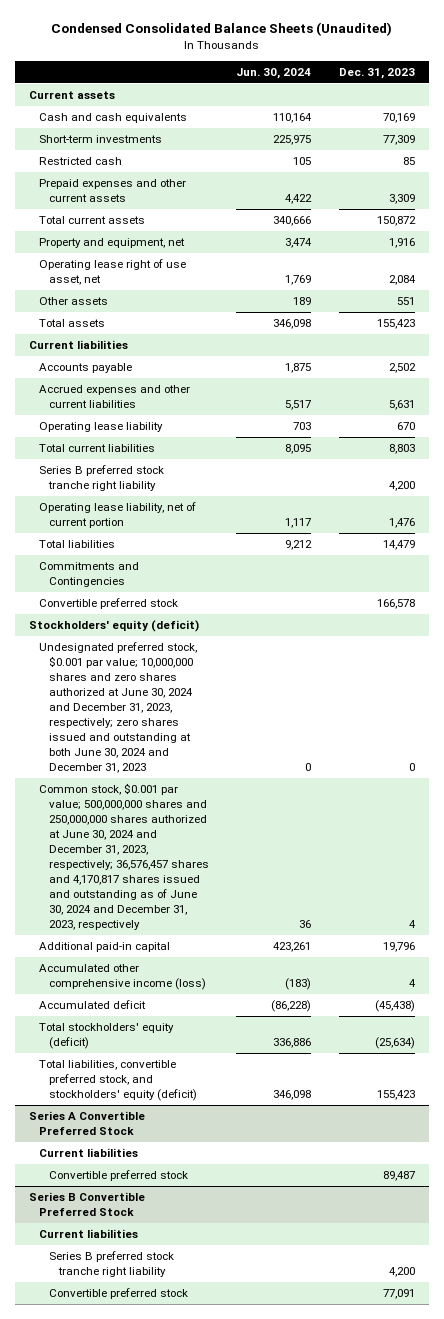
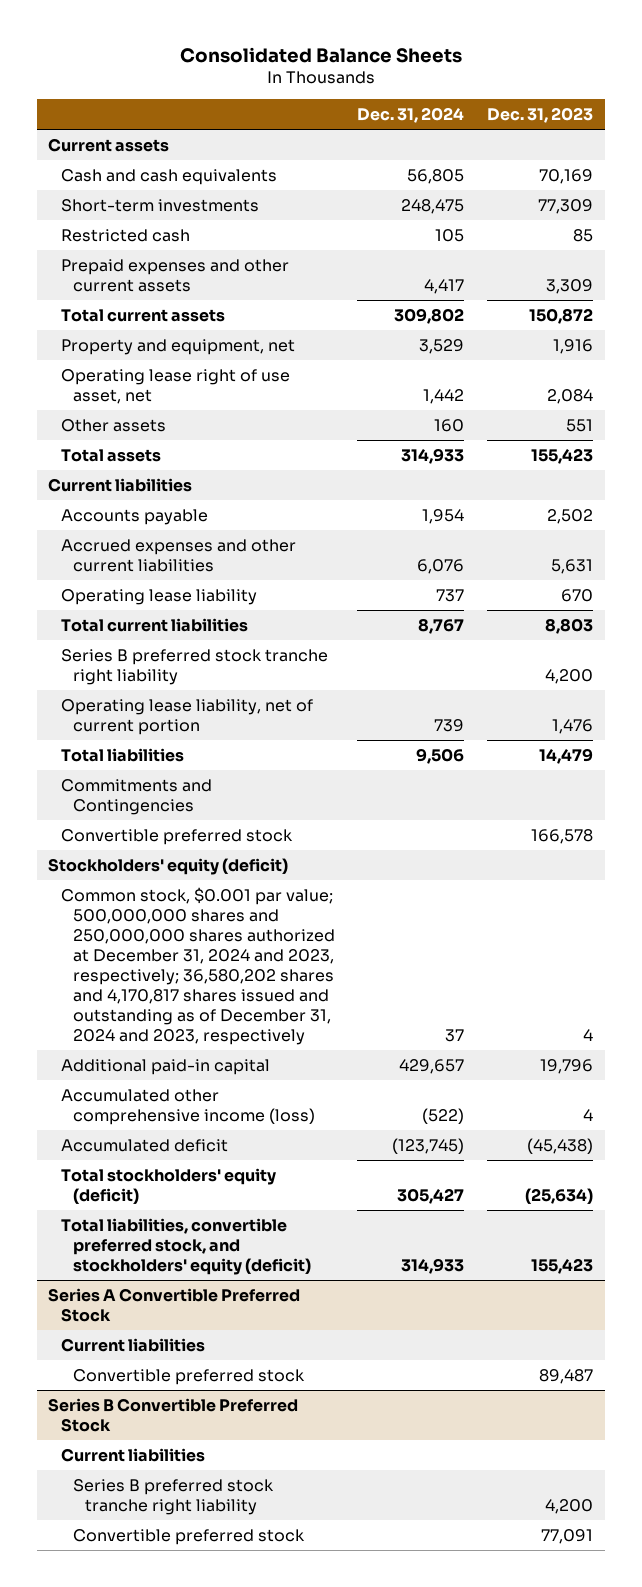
- Condensed Consolidated Balance Sheets (Unaudited)
+ Consolidated Balance Sheets
- | Jun. 30, 2024 | Dec. 31, 2023
+ | Dec. 31, 2024 | Dec. 31, 2023
- Undesignated preferred stock, $0.001 par value; 10,000,000 shares and zero shares authorized at June 30, 2024 and December 31, 2023, respectively; zero shares issued and outstanding at both June 30, 2024 and December 31, 2023 | 0 | 0
- Common stock, $0.001 par value; 500,000,000 shares and 250,000,000 shares authorized at June 30, 2024 and December 31, 2023, respectively; 36,576,457 shares and 4,170,817 shares issued and outstanding as of June 30, 2024 and December 31, 2023, respectively | 36 | 4
+ Common stock, $0.001 par value; 500,000,000 shares and 250,000,000 shares authorized at December 31, 2024 and 2023, respectively; 36,580,202 shares and 4,170,817 shares issued and outstanding as of December 31, 2024 and 2023, respectively | 37 | 4

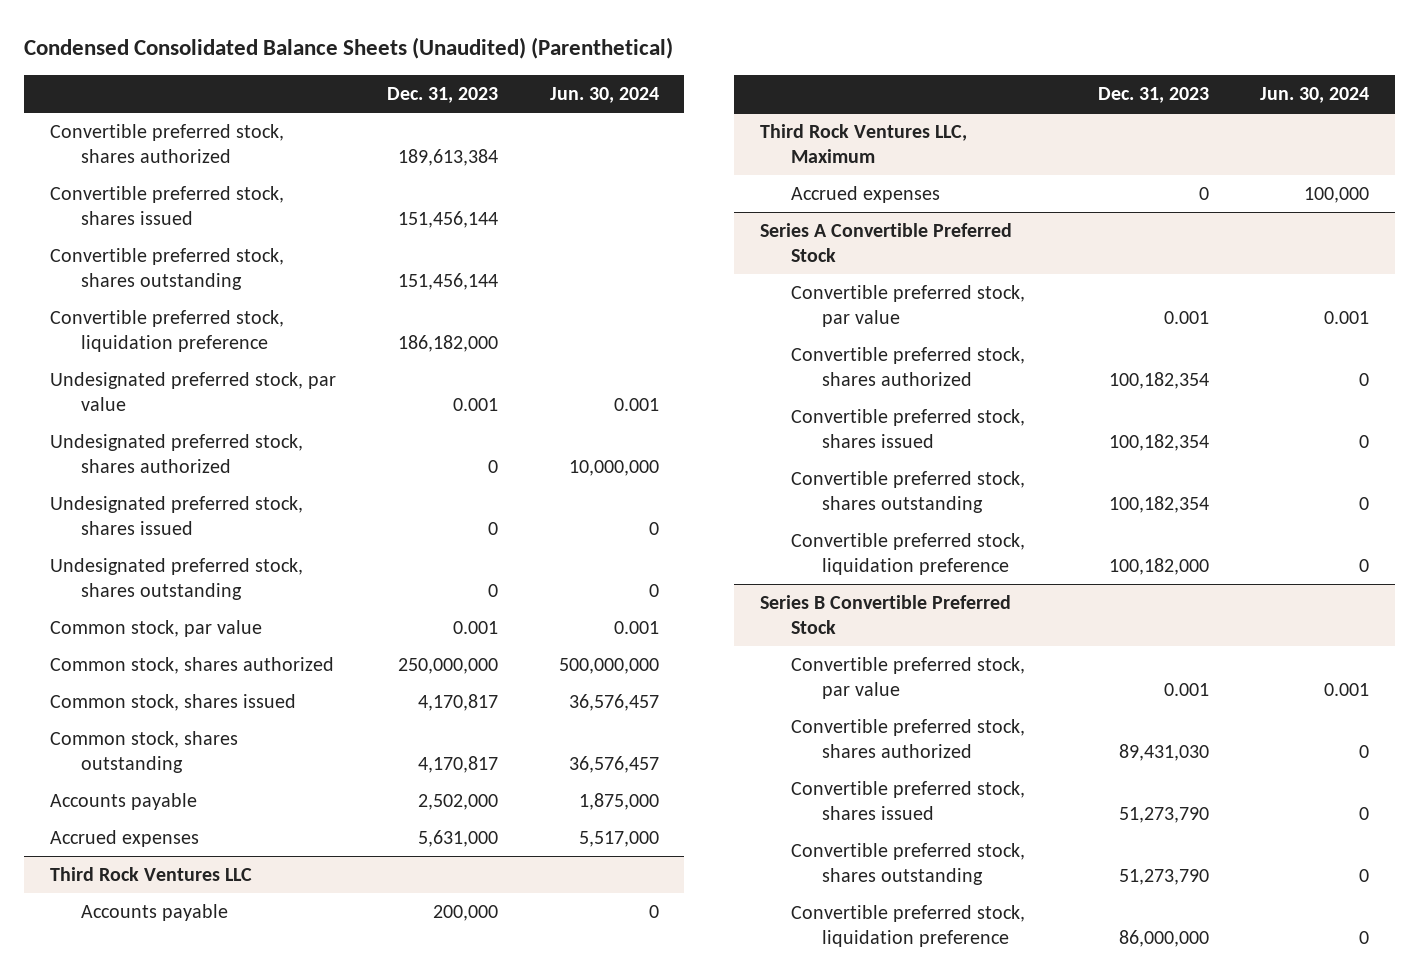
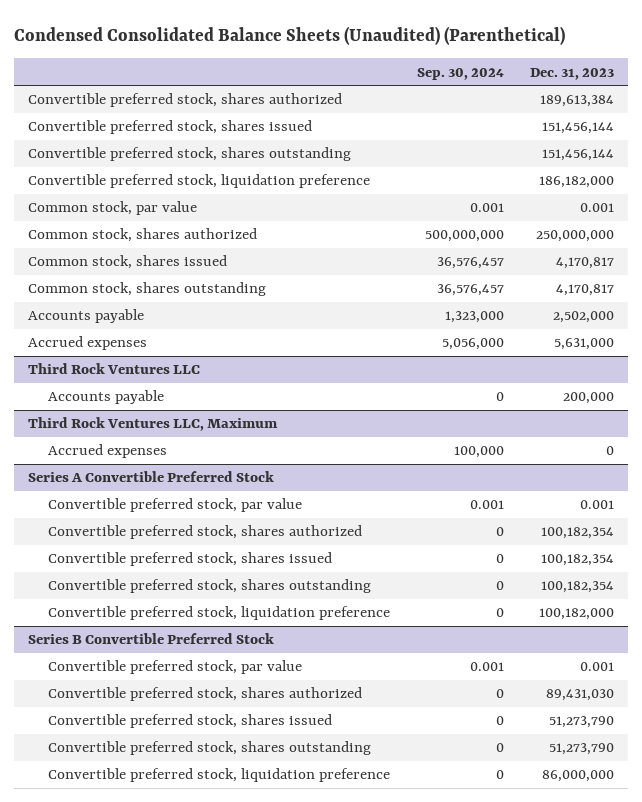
- | Dec. 31, 2023 | Jun. 30, 2024
+ | Sep. 30, 2024 | Dec. 31, 2023
- Undesignated preferred stock, par value | 0.001 | 0.001
- Undesignated preferred stock, shares authorized | 0 | 10,000,000
- Undesignated preferred stock, shares issued | 0 | 0
- Undesignated preferred stock, shares outstanding | 0 | 0

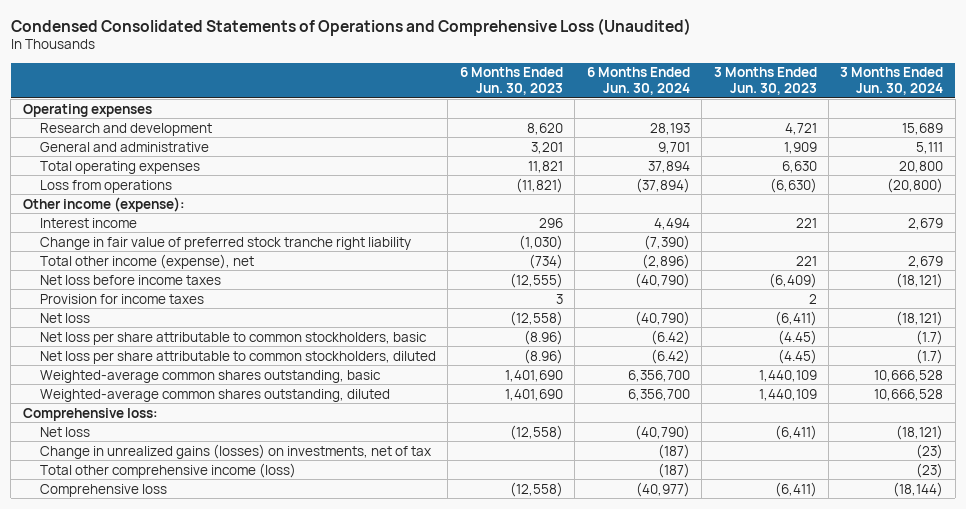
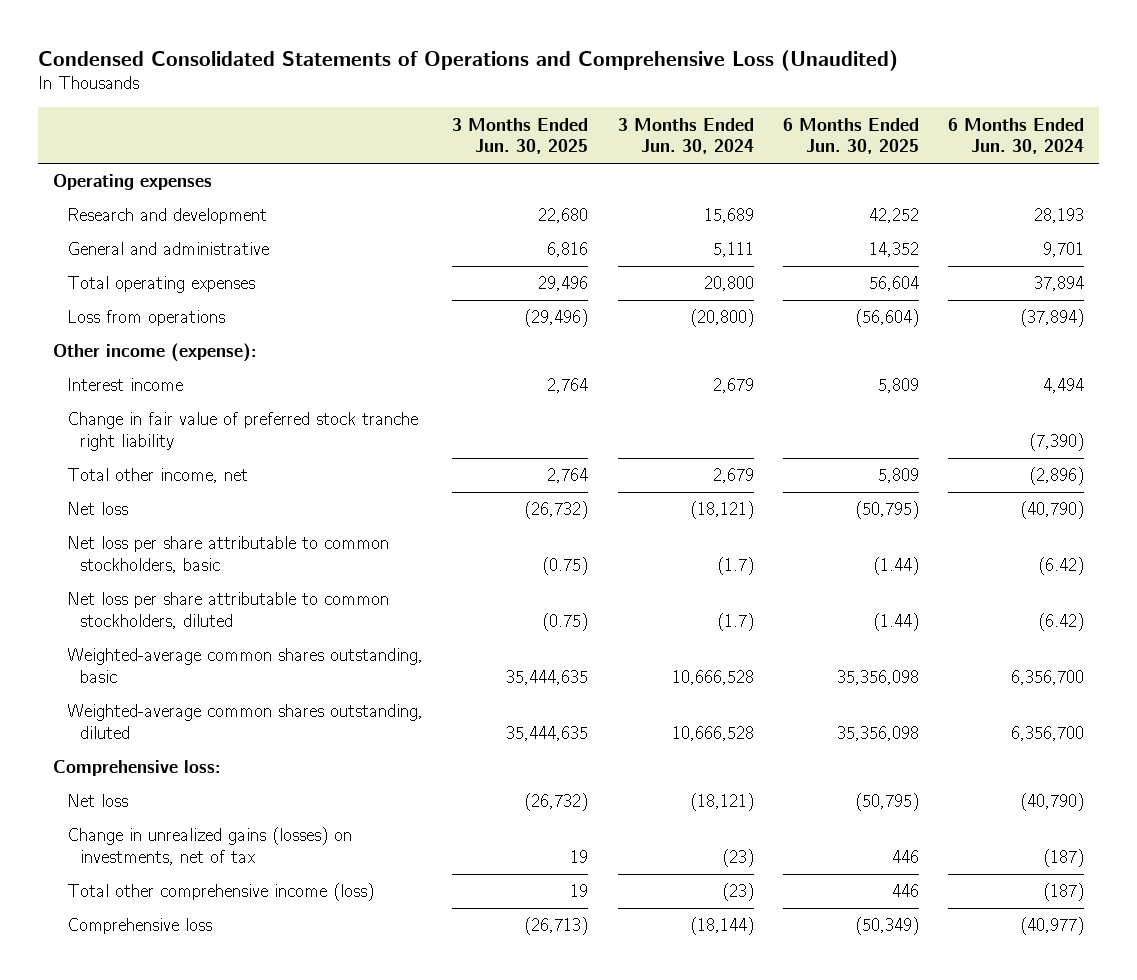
- | 6 Months Ended Jun. 30, 2023 | 6 Months Ended Jun. 30, 2024 | 3 Months Ended Jun. 30, 2023 | 3 Months Ended Jun. 30, 2024
+ | 3 Months Ended Jun. 30, 2025 | 3 Months Ended Jun. 30, 2024 | 6 Months Ended Jun. 30, 2025 | 6 Months Ended Jun. 30, 2024
- Total other income (expense), net | (734) | (2,896) | 221 | 2,679
- Net loss before income taxes | (12,555) | (40,790) | (6,409) | (18,121)
- Provision for income taxes | 3 | | 2 |
+ Total other income, net | 2,764 | 2,679 | 5,809 | (2,896)

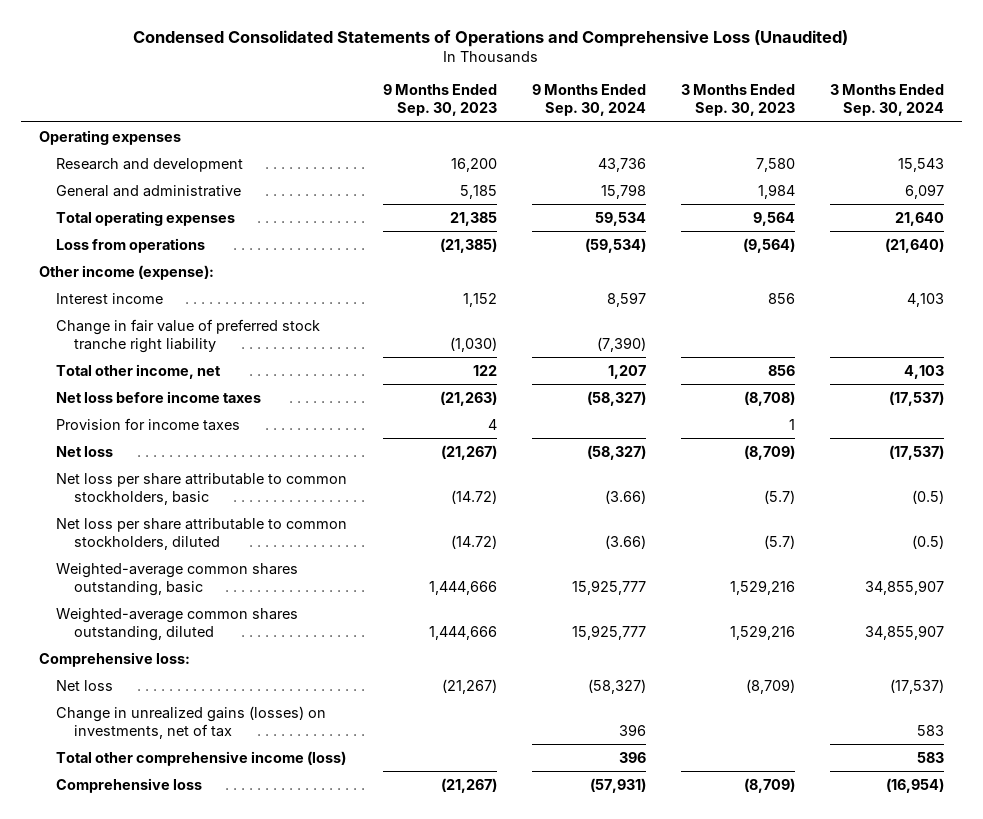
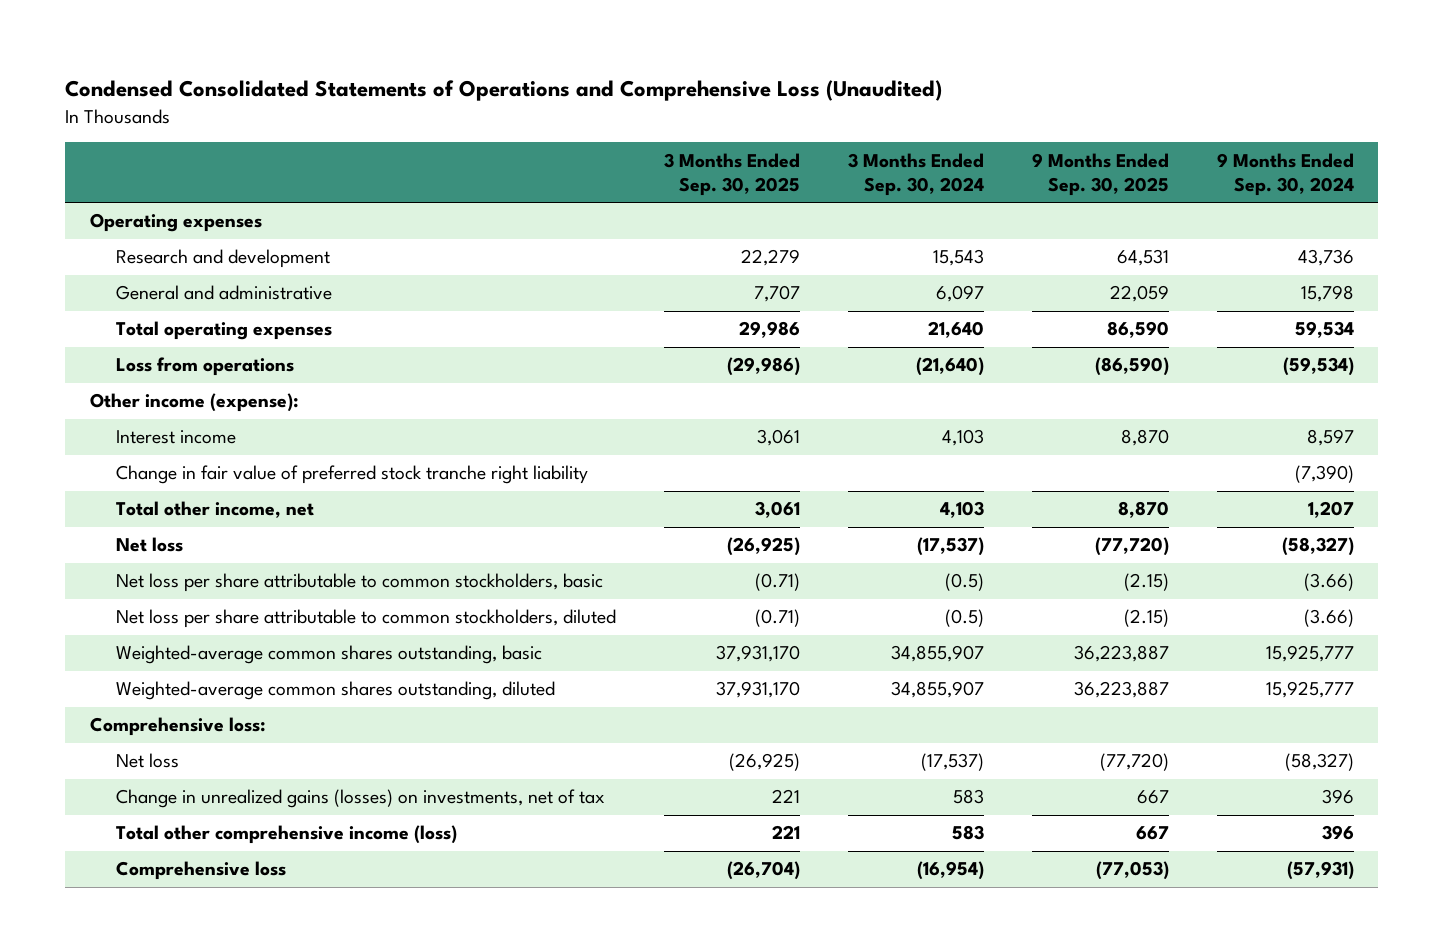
- | 9 Months Ended Sep. 30, 2023 | 9 Months Ended Sep. 30, 2024 | 3 Months Ended Sep. 30, 2023 | 3 Months Ended Sep. 30, 2024
+ | 3 Months Ended Sep. 30, 2025 | 3 Months Ended Sep. 30, 2024 | 9 Months Ended Sep. 30, 2025 | 9 Months Ended Sep. 30, 2024
- Net loss before income taxes | (21,263) | (58,327) | (8,708) | (17,537)
- Provision for income taxes | 4 | | 1 |

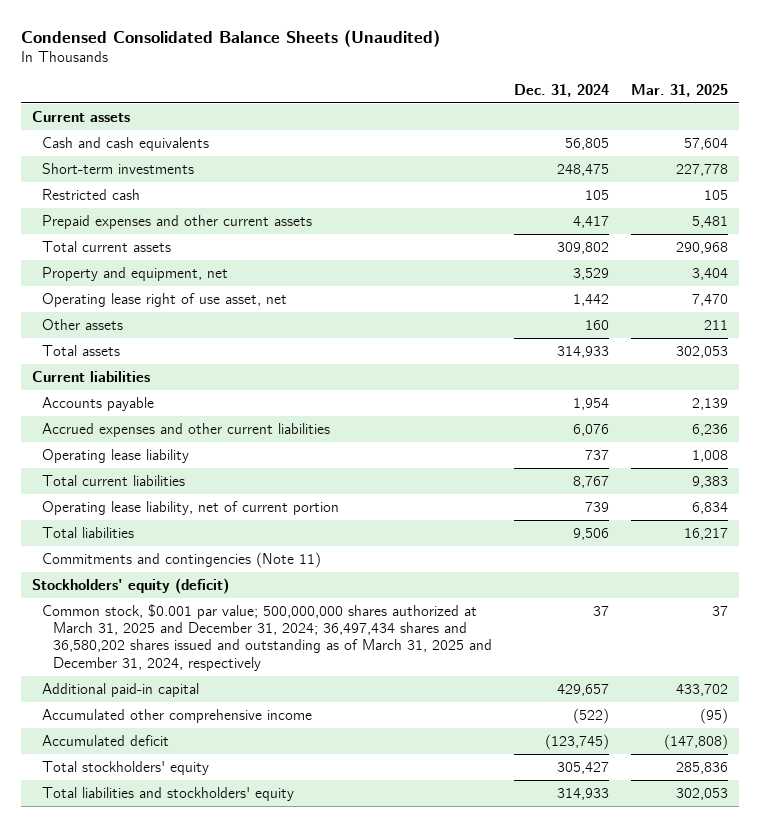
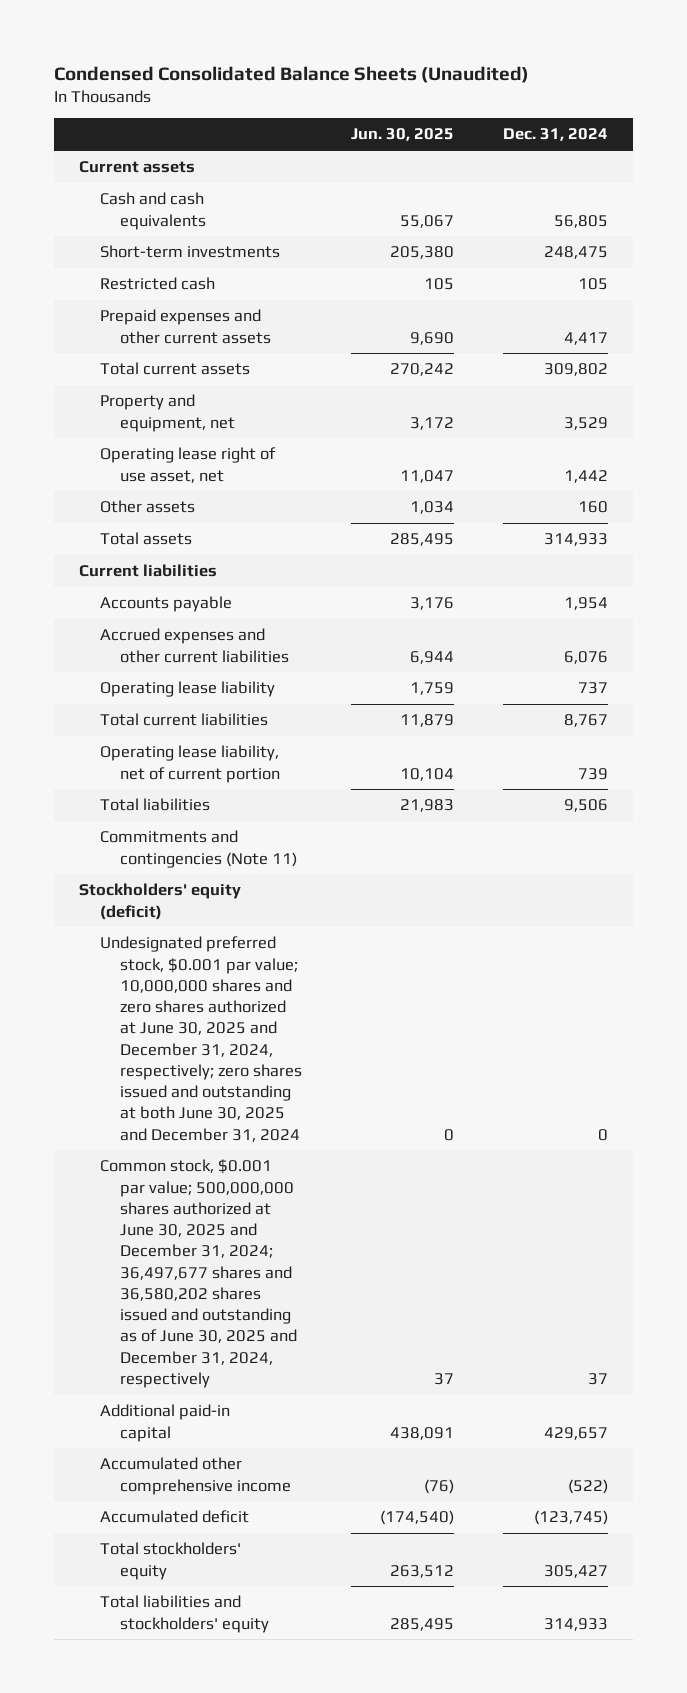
- | Dec. 31, 2024 | Mar. 31, 2025
+ | Jun. 30, 2025 | Dec. 31, 2024
- Common stock, $0.001 par value; 500,000,000 shares authorized at March 31, 2025 and December 31, 2024; 36,497,434 shares and 36,580,202 shares issued and outstanding as of March 31, 2025 and December 31, 2024, respectively | 37 | 37
+ Undesignated preferred stock, $0.001 par value; 10,000,000 shares and zero shares authorized at June 30, 2025 and December 31, 2024, respectively; zero shares issued and outstanding at both June 30, 2025 and December 31, 2024 | 0 | 0
+ Common stock, $0.001 par value; 500,000,000 shares authorized at June 30, 2025 and December 31, 2024; 36,497,677 shares and 36,580,202 shares issued and outstanding as of June 30, 2025 and December 31, 2024, respectively | 37 | 37

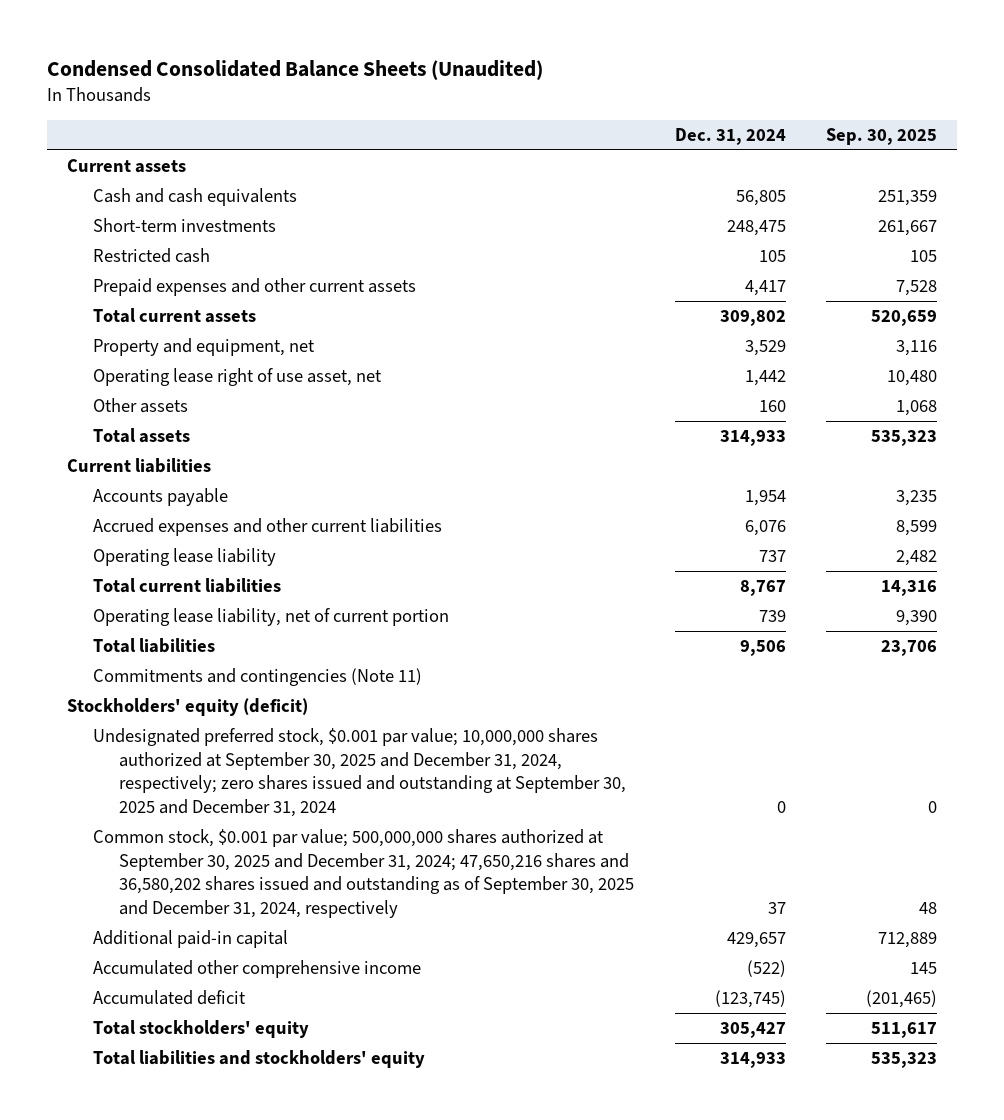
- | Jun. 30, 2025 | Dec. 31, 2024
+ | Dec. 31, 2024 | Sep. 30, 2025
- Undesignated preferred stock, $0.001 par value; 10,000,000 shares and zero shares authorized at June 30, 2025 and December 31, 2024, respectively; zero shares issued and outstanding at both June 30, 2025 and December 31, 2024 | 0 | 0
- Common stock, $0.001 par value; 500,000,000 shares authorized at June 30, 2025 and December 31, 2024; 36,497,677 shares and 36,580,202 shares issued and outstanding as of June 30, 2025 and December 31, 2024, respectively | 37 | 37
+ Undesignated preferred stock, $0.001 par value; 10,000,000 shares authorized at September 30, 2025 and December 31, 2024, respectively; zero shares issued and outstanding at September 30, 2025 and December 31, 2024 | 0 | 0
+ Common stock, $0.001 par value; 500,000,000 shares authorized at September 30, 2025 and December 31, 2024; 47,650,216 shares and 36,580,202 shares issued and outstanding as of September 30, 2025 and December 31, 2024, respectively | 37 | 48

